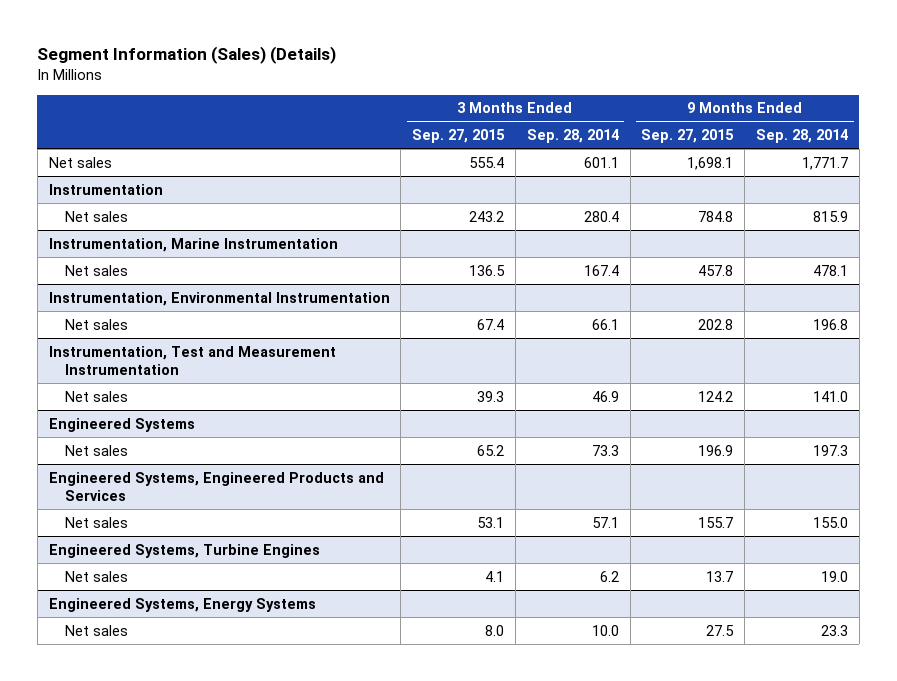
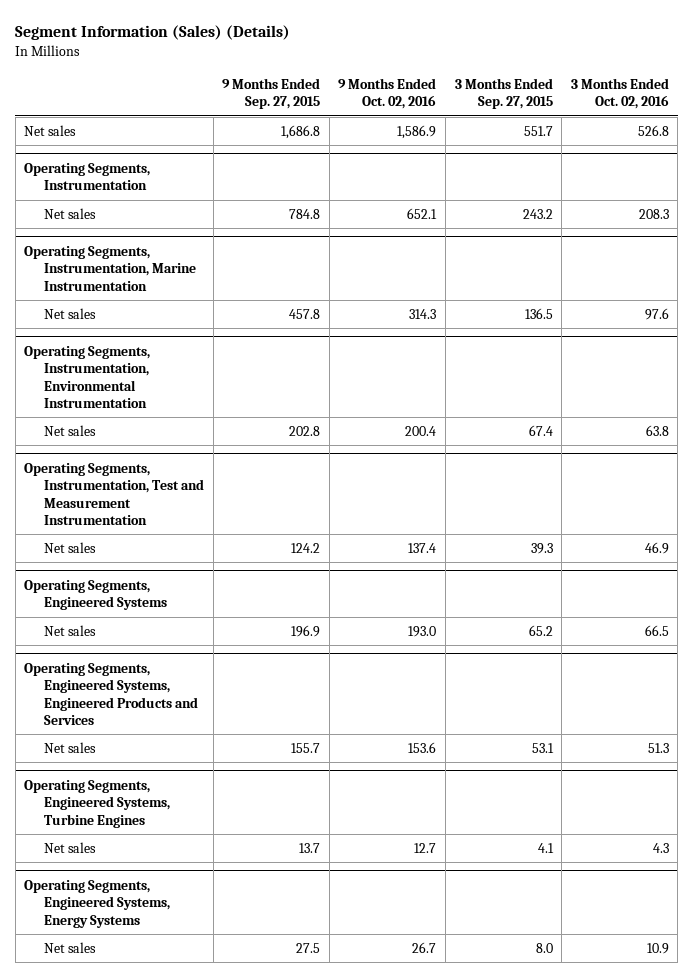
- | 3 Months Ended Sep. 27, 2015 | 3 Months Ended Sep. 28, 2014 | 9 Months Ended Sep. 27, 2015 | 9 Months Ended Sep. 28, 2014
+ | 9 Months Ended Sep. 27, 2015 | 9 Months Ended Oct. 02, 2016 | 3 Months Ended Sep. 27, 2015 | 3 Months Ended Oct. 02, 2016
- Net sales | 555.4 | 601.1 | 1,698.1 | 1,771.7
- Instrumentation
+ Net sales | 1,686.8 | 1,586.9 | 551.7 | 526.8
+ Operating Segments, Instrumentation
- Instrumentation, Marine Instrumentation
+ Operating Segments, Instrumentation, Marine Instrumentation
- Instrumentation, Environmental Instrumentation
+ Operating Segments, Instrumentation, Environmental Instrumentation
- Instrumentation, Test and Measurement Instrumentation
+ Operating Segments, Instrumentation, Test and Measurement Instrumentation
- Engineered Systems
+ Operating Segments, Engineered Systems
- Engineered Systems, Engineered Products and Services
+ Operating Segments, Engineered Systems, Engineered Products and Services
- Engineered Systems, Turbine Engines
+ Operating Segments, Engineered Systems, Turbine Engines
- Engineered Systems, Energy Systems
+ Operating Segments, Engineered Systems, Energy Systems

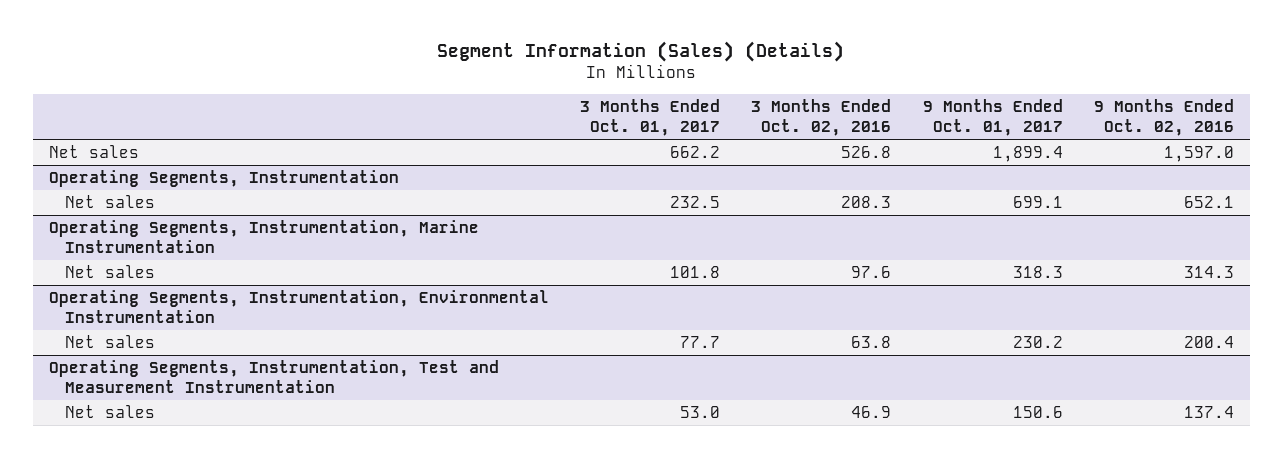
- | 9 Months Ended Sep. 27, 2015 | 9 Months Ended Oct. 02, 2016 | 3 Months Ended Sep. 27, 2015 | 3 Months Ended Oct. 02, 2016
+ | 3 Months Ended Oct. 01, 2017 | 3 Months Ended Oct. 02, 2016 | 9 Months Ended Oct. 01, 2017 | 9 Months Ended Oct. 02, 2016
- Net sales | 1,686.8 | 1,586.9 | 551.7 | 526.8
+ Net sales | 662.2 | 526.8 | 1,899.4 | 1,597.0
- Operating Segments, Engineered Systems
- Net sales | 196.9 | 193.0 | 65.2 | 66.5
- Operating Segments, Engineered Systems, Engineered Products and Services
- Net sales | 155.7 | 153.6 | 53.1 | 51.3
- Operating Segments, Engineered Systems, Turbine Engines
- Net sales | 13.7 | 12.7 | 4.1 | 4.3
- Operating Segments, Engineered Systems, Energy Systems
- Net sales | 27.5 | 26.7 | 8.0 | 10.9

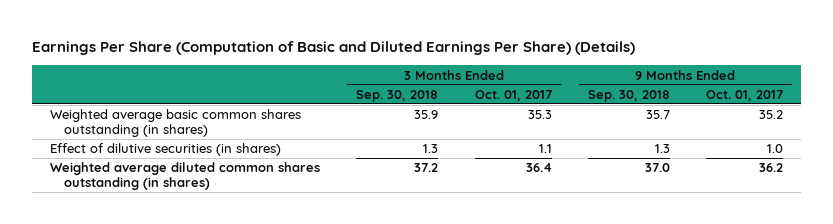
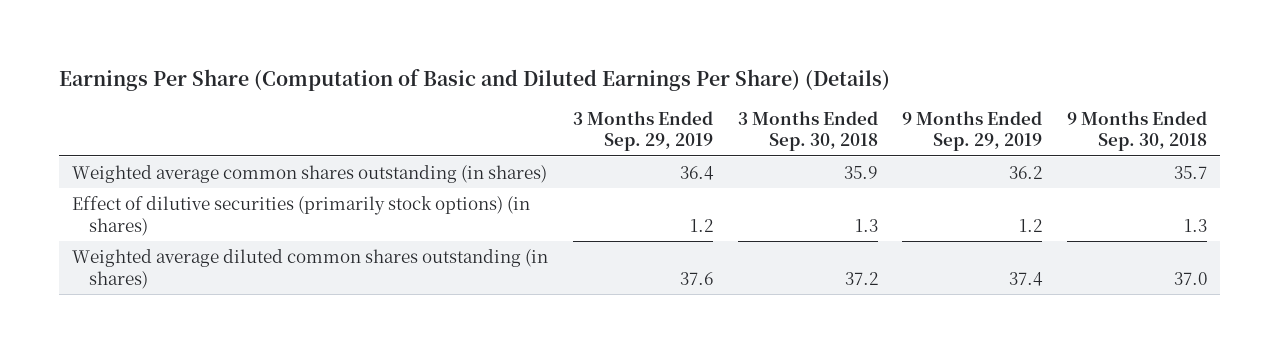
- | 3 Months Ended Sep. 30, 2018 | 3 Months Ended Oct. 01, 2017 | 9 Months Ended Sep. 30, 2018 | 9 Months Ended Oct. 01, 2017
+ | 3 Months Ended Sep. 29, 2019 | 3 Months Ended Sep. 30, 2018 | 9 Months Ended Sep. 29, 2019 | 9 Months Ended Sep. 30, 2018
- Weighted average basic common shares outstanding (in shares) | 35.9 | 35.3 | 35.7 | 35.2
- Effect of dilutive securities (in shares) | 1.3 | 1.1 | 1.3 | 1.0
+ Weighted average common shares outstanding (in shares) | 36.4 | 35.9 | 36.2 | 35.7
+ Effect of dilutive securities (primarily stock options) (in shares) | 1.2 | 1.3 | 1.2 | 1.3

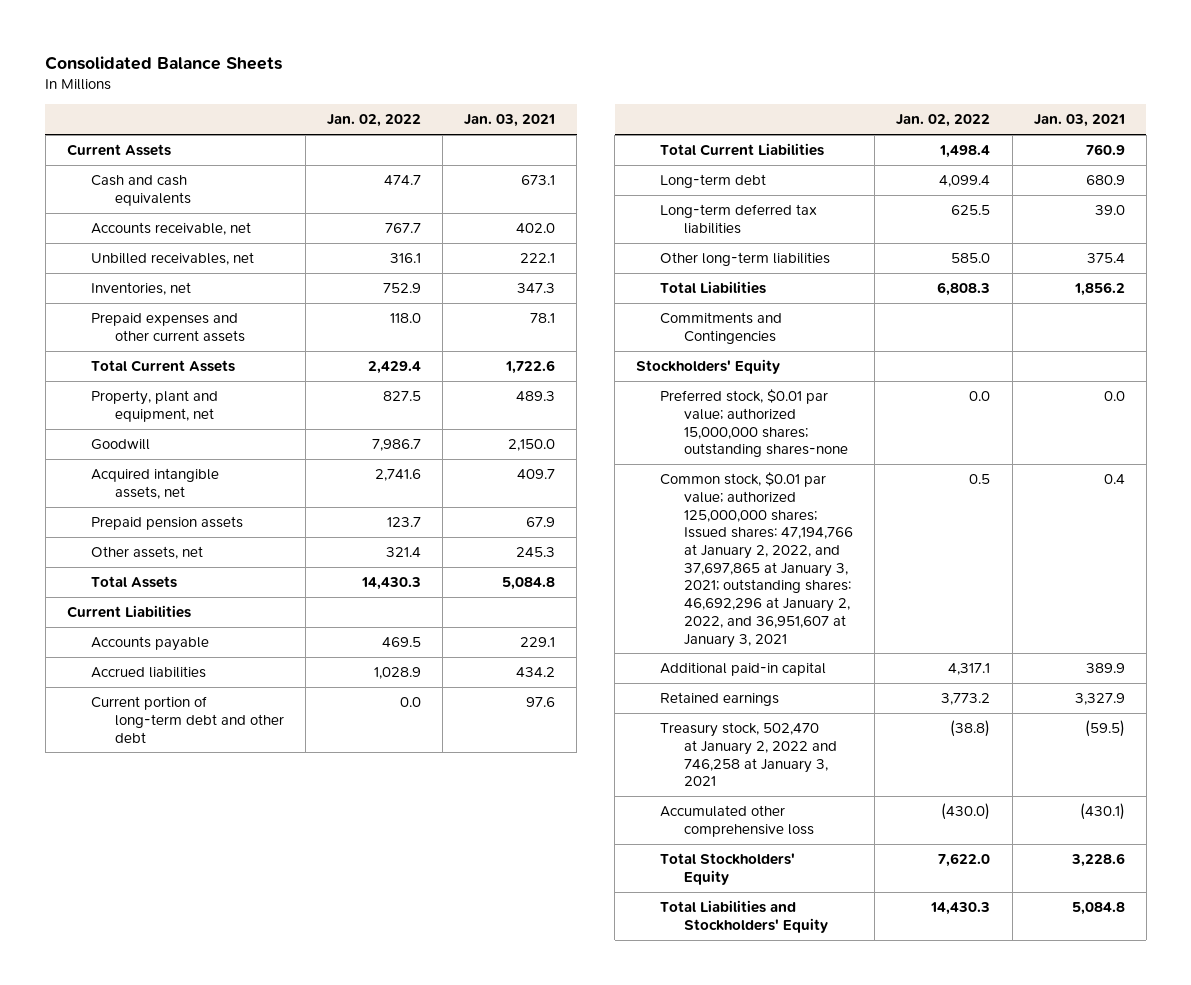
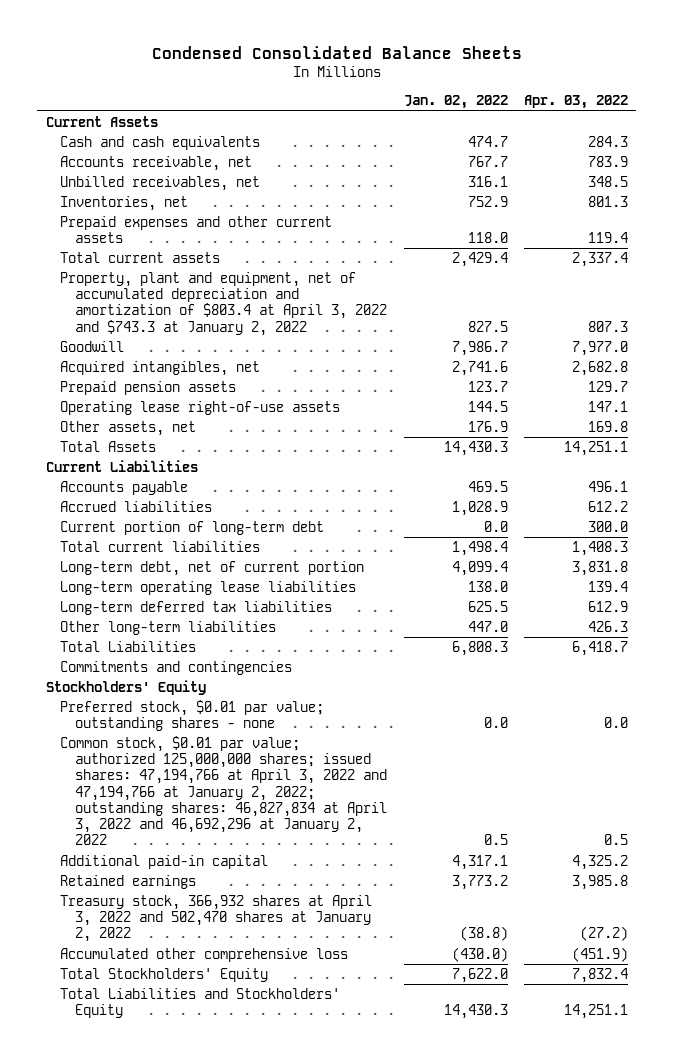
- Consolidated Balance Sheets
+ Condensed Consolidated Balance Sheets
- | Jan. 02, 2022 | Jan. 03, 2021
+ | Jan. 02, 2022 | Apr. 03, 2022
- Total Current Assets | 2,429.4 | 1,722.6
- Property, plant and equipment, net | 827.5 | 489.3
+ Total current assets | 2,429.4 | 2,337.4
+ Property, plant and equipment, net of accumulated depreciation and amortization of $803.4 at April 3, 2022 and $743.3 at January 2, 2022 | 827.5 | 807.3
- Acquired intangible assets, net | 2,741.6 | 409.7
+ Acquired intangibles, net | 2,741.6 | 2,682.8
- Other assets, net | 321.4 | 245.3
+ Operating lease right-of-use assets | 144.5 | 147.1
+ Other assets, net | 176.9 | 169.8
- Current portion of long-term debt and other debt | 0.0 | 97.6
- Total Current Liabilities | 1,498.4 | 760.9
- Long-term debt | 4,099.4 | 680.9
+ Current portion of long-term debt | 0.0 | 300.0
+ Total current liabilities | 1,498.4 | 1,408.3
+ Long-term debt, net of current portion | 4,099.4 | 3,831.8
+ Long-term operating lease liabilities | 138.0 | 139.4
- Other long-term liabilities | 585.0 | 375.4
+ Other long-term liabilities | 447.0 | 426.3
- Commitments and Contingencies
+ Commitments and contingencies
- Preferred stock, $0.01 par value; authorized 15,000,000 shares; outstanding shares-none | 0.0 | 0.0
- Common stock, $0.01 par value; authorized 125,000,000 shares; Issued shares: 47,194,766 at January 2, 2022, and 37,697,865 at January 3, 2021; outstanding shares: 46,692,296 at January 2, 2022, and 36,951,607 at January 3, 2021 | 0.5 | 0.4
+ Preferred stock, $0.01 par value; outstanding shares - none | 0.0 | 0.0
+ Common stock, $0.01 par value; authorized 125,000,000 shares; issued shares: 47,194,766 at April 3, 2022 and 47,194,766 at January 2, 2022; outstanding shares: 46,827,834 at April 3, 2022 and 46,692,296 at January 2, 2022 | 0.5 | 0.5
- Treasury stock, 502,470 at January 2, 2022 and 746,258 at January 3, 2021 | (38.8) | (59.5)
+ Treasury stock, 366,932 shares at April 3, 2022 and 502,470 shares at January 2, 2022 | (38.8) | (27.2)

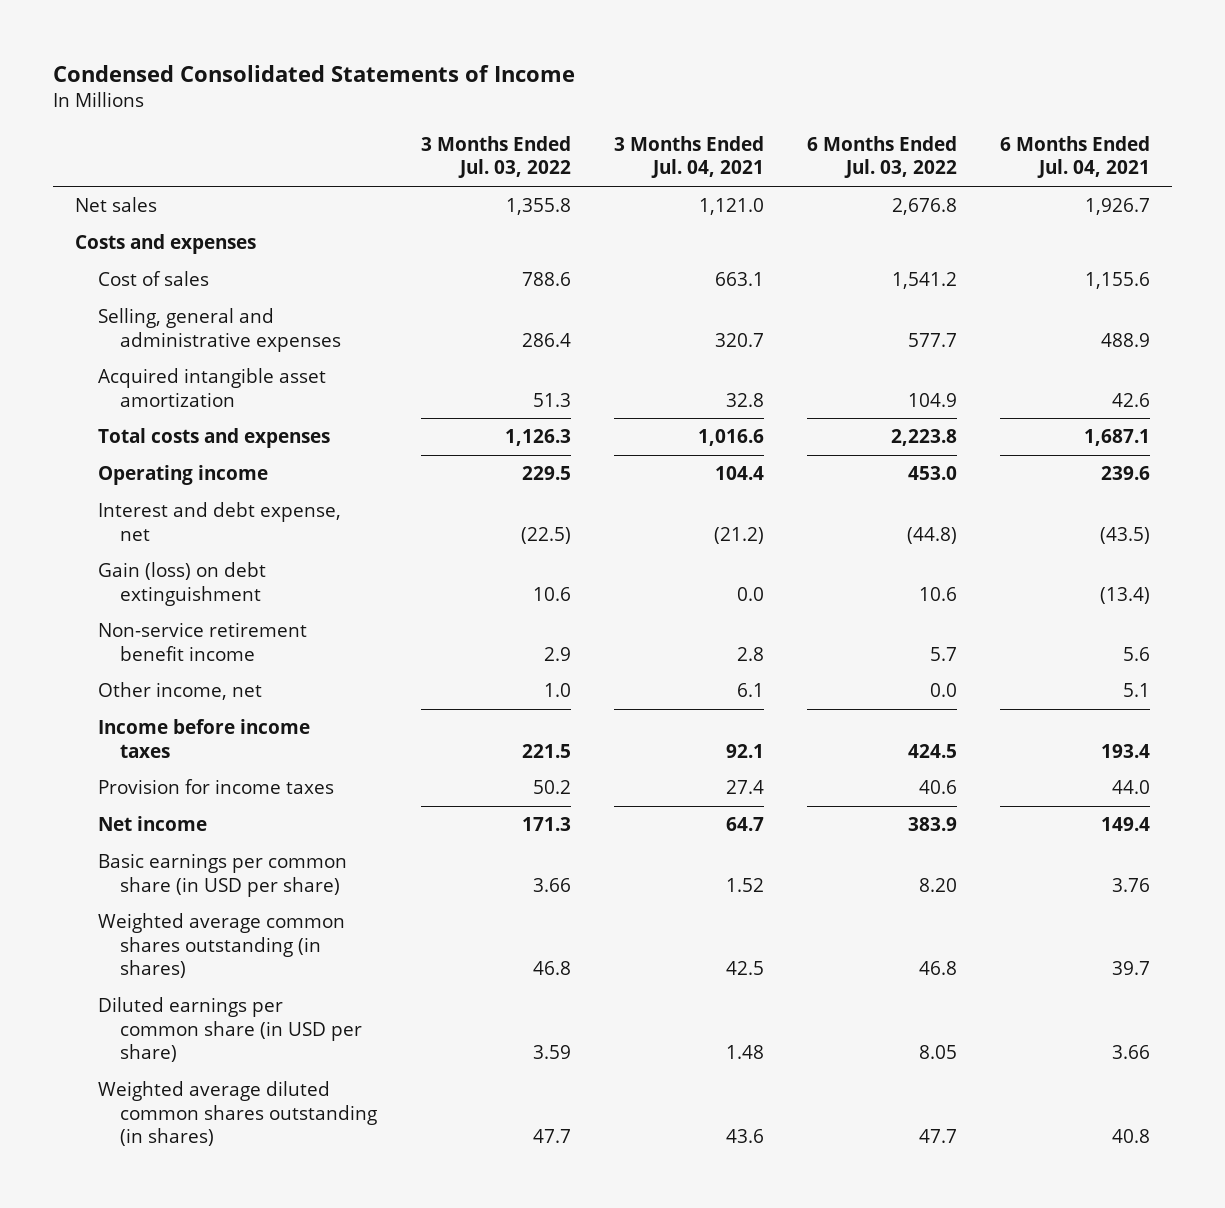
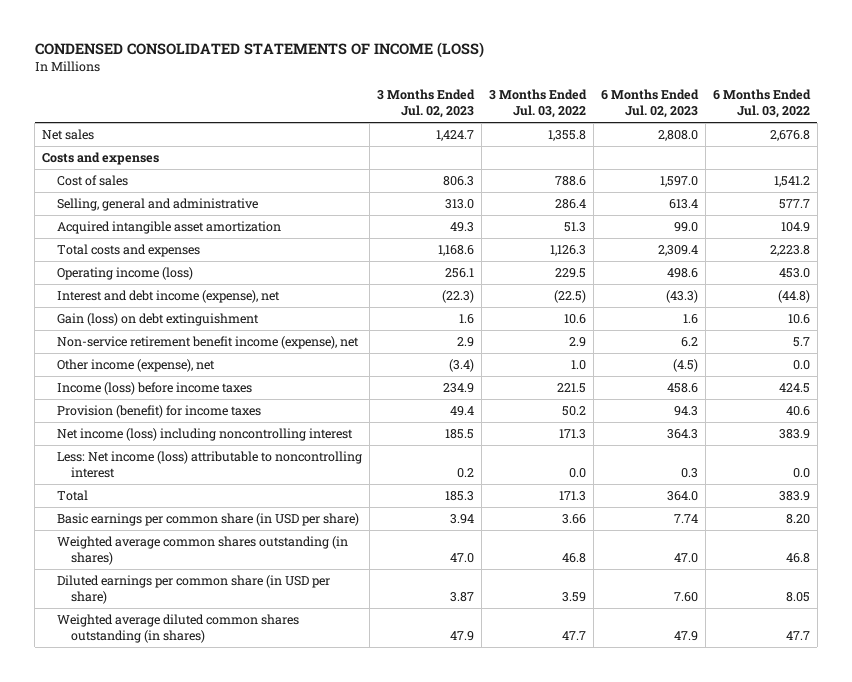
- Condensed Consolidated Statements of Income
+ CONDENSED CONSOLIDATED STATEMENTS OF INCOME (LOSS)
- | 3 Months Ended Jul. 03, 2022 | 3 Months Ended Jul. 04, 2021 | 6 Months Ended Jul. 03, 2022 | 6 Months Ended Jul. 04, 2021
+ | 3 Months Ended Jul. 02, 2023 | 3 Months Ended Jul. 03, 2022 | 6 Months Ended Jul. 02, 2023 | 6 Months Ended Jul. 03, 2022
- Selling, general and administrative expenses | 286.4 | 320.7 | 577.7 | 488.9
+ Selling, general and administrative | 313.0 | 286.4 | 613.4 | 577.7
- Operating income | 229.5 | 104.4 | 453.0 | 239.6
- Interest and debt expense, net | (22.5) | (21.2) | (44.8) | (43.5)
+ Operating income (loss) | 256.1 | 229.5 | 498.6 | 453.0
+ Interest and debt income (expense), net | (22.3) | (22.5) | (43.3) | (44.8)
- Non-service retirement benefit income | 2.9 | 2.8 | 5.7 | 5.6
- Other income, net | 1.0 | 6.1 | 0.0 | 5.1
- Income before income taxes | 221.5 | 92.1 | 424.5 | 193.4
- Provision for income taxes | 50.2 | 27.4 | 40.6 | 44.0
- Net income | 171.3 | 64.7 | 383.9 | 149.4
+ Non-service retirement benefit income (expense), net | 2.9 | 2.9 | 6.2 | 5.7
+ Other income (expense), net | (3.4) | 1.0 | (4.5) | 0.0
+ Income (loss) before income taxes | 234.9 | 221.5 | 458.6 | 424.5
+ Provision (benefit) for income taxes | 49.4 | 50.2 | 94.3 | 40.6
+ Net income (loss) including noncontrolling interest | 185.5 | 171.3 | 364.3 | 383.9
+ Less: Net income (loss) attributable to noncontrolling interest | 0.2 | 0.0 | 0.3 | 0.0
+ Total | 185.3 | 171.3 | 364.0 | 383.9

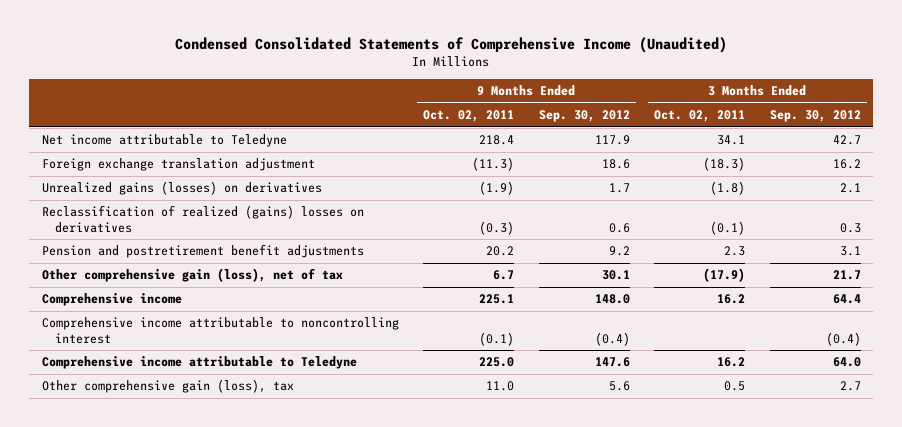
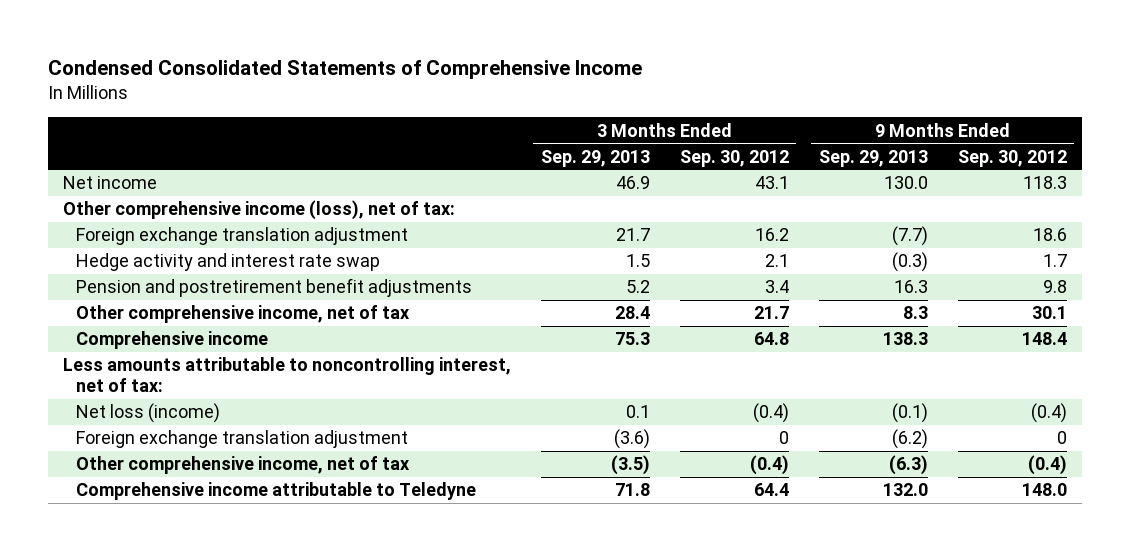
- Condensed Consolidated Statements of Comprehensive Income (Unaudited)
+ Condensed Consolidated Statements of Comprehensive Income
- | 9 Months Ended Oct. 02, 2011 | 9 Months Ended Sep. 30, 2012 | 3 Months Ended Oct. 02, 2011 | 3 Months Ended Sep. 30, 2012
+ | 3 Months Ended Sep. 29, 2013 | 3 Months Ended Sep. 30, 2012 | 9 Months Ended Sep. 29, 2013 | 9 Months Ended Sep. 30, 2012
- Net income attributable to Teledyne | 218.4 | 117.9 | 34.1 | 42.7
+ Net income | 46.9 | 43.1 | 130.0 | 118.3
+ Other comprehensive income (loss), net of tax:
- Unrealized gains (losses) on derivatives | (1.9) | 1.7 | (1.8) | 2.1
- Reclassification of realized (gains) losses on derivatives | (0.3) | 0.6 | (0.1) | 0.3
- Pension and postretirement benefit adjustments | 20.2 | 9.2 | 2.3 | 3.1
- Other comprehensive gain (loss), net of tax | 6.7 | 30.1 | (17.9) | 21.7
- Comprehensive income | 225.1 | 148.0 | 16.2 | 64.4
- Comprehensive income attributable to noncontrolling interest | (0.1) | (0.4) | | (0.4)
- Comprehensive income attributable to Teledyne | 225.0 | 147.6 | 16.2 | 64.0
- Other comprehensive gain (loss), tax | 11.0 | 5.6 | 0.5 | 2.7
+ Hedge activity and interest rate swap | 1.5 | 2.1 | (0.3) | 1.7
+ Pension and postretirement benefit adjustments | 5.2 | 3.4 | 16.3 | 9.8
+ Other comprehensive income, net of tax | 28.4 | 21.7 | 8.3 | 30.1
+ Comprehensive income | 75.3 | 64.8 | 138.3 | 148.4
+ Less amounts attributable to noncontrolling interest, net of tax:
+ Net loss (income) | 0.1 | (0.4) | (0.1) | (0.4)
+ Foreign exchange translation adjustment | (3.6) | 0 | (6.2) | 0
+ Other comprehensive income, net of tax | (3.5) | (0.4) | (6.3) | (0.4)
+ Comprehensive income attributable to Teledyne | 71.8 | 64.4 | 132.0 | 148.0

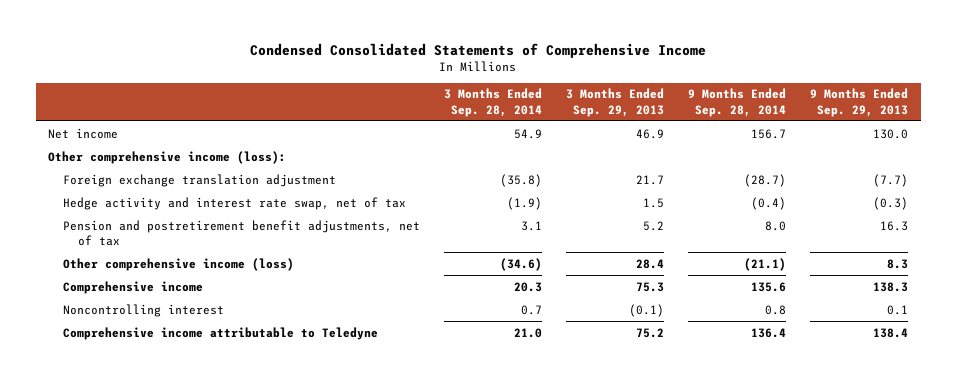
- | 3 Months Ended Sep. 29, 2013 | 3 Months Ended Sep. 30, 2012 | 9 Months Ended Sep. 29, 2013 | 9 Months Ended Sep. 30, 2012
+ | 3 Months Ended Sep. 28, 2014 | 3 Months Ended Sep. 29, 2013 | 9 Months Ended Sep. 28, 2014 | 9 Months Ended Sep. 29, 2013
- Other comprehensive income (loss), net of tax:
+ Other comprehensive income (loss):
- Hedge activity and interest rate swap | 1.5 | 2.1 | (0.3) | 1.7
- Pension and postretirement benefit adjustments | 5.2 | 3.4 | 16.3 | 9.8
- Other comprehensive income, net of tax | 28.4 | 21.7 | 8.3 | 30.1
+ Hedge activity and interest rate swap, net of tax | (1.9) | 1.5 | (0.4) | (0.3)
+ Pension and postretirement benefit adjustments, net of tax | 3.1 | 5.2 | 8.0 | 16.3
+ Other comprehensive income (loss) | (34.6) | 28.4 | (21.1) | 8.3
- Less amounts attributable to noncontrolling interest, net of tax:
- Net loss (income) | 0.1 | (0.4) | (0.1) | (0.4)
- Foreign exchange translation adjustment | (3.6) | 0 | (6.2) | 0
- Other comprehensive income, net of tax | (3.5) | (0.4) | (6.3) | (0.4)
- Comprehensive income attributable to Teledyne | 71.8 | 64.4 | 132.0 | 148.0
+ Noncontrolling interest | 0.7 | (0.1) | 0.8 | 0.1
+ Comprehensive income attributable to Teledyne | 21.0 | 75.2 | 136.4 | 138.4

